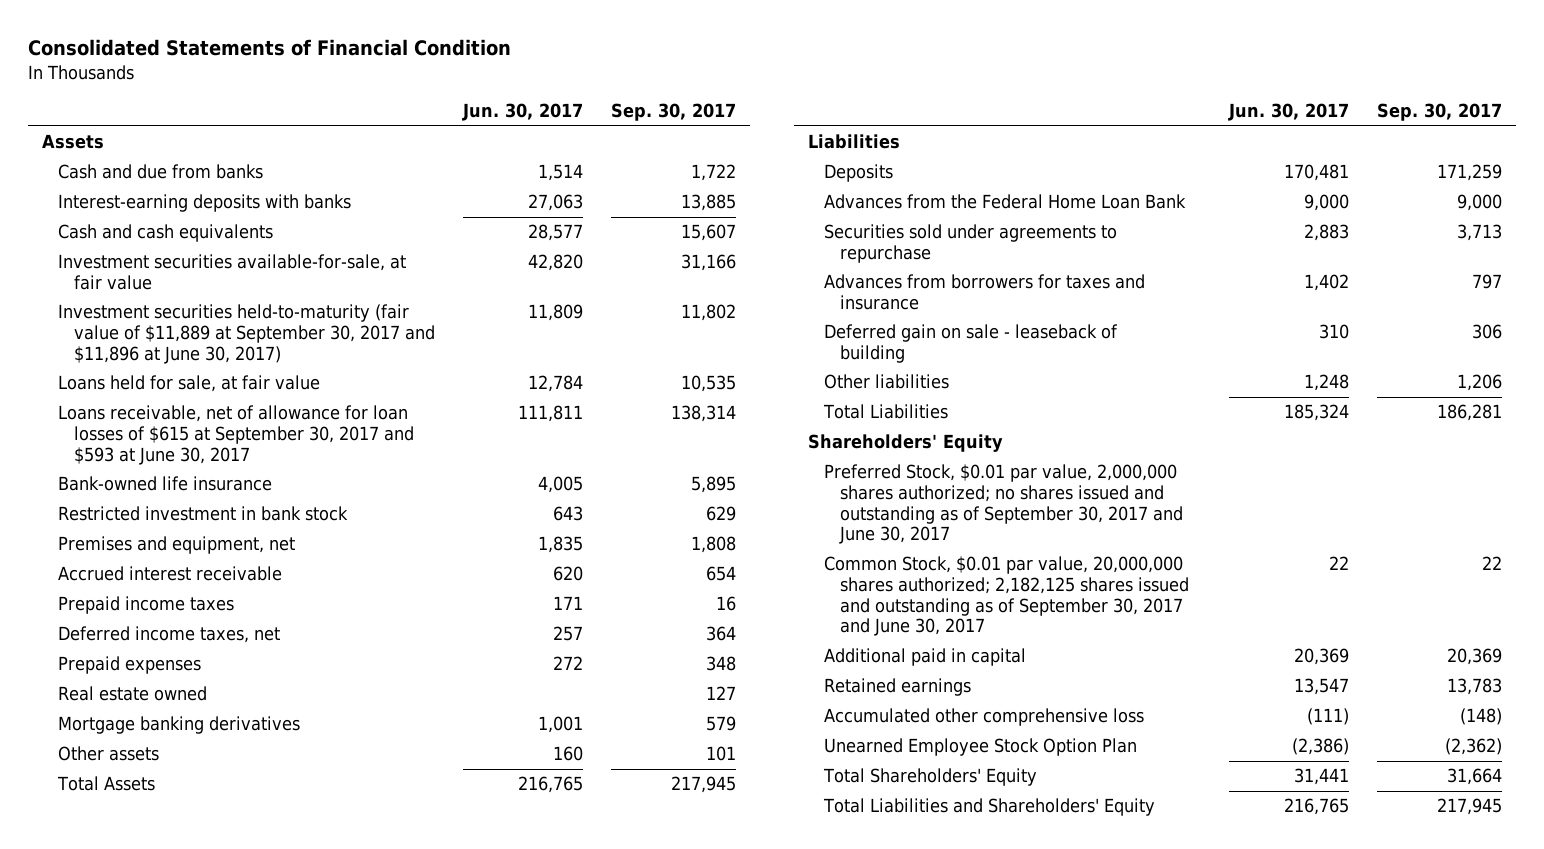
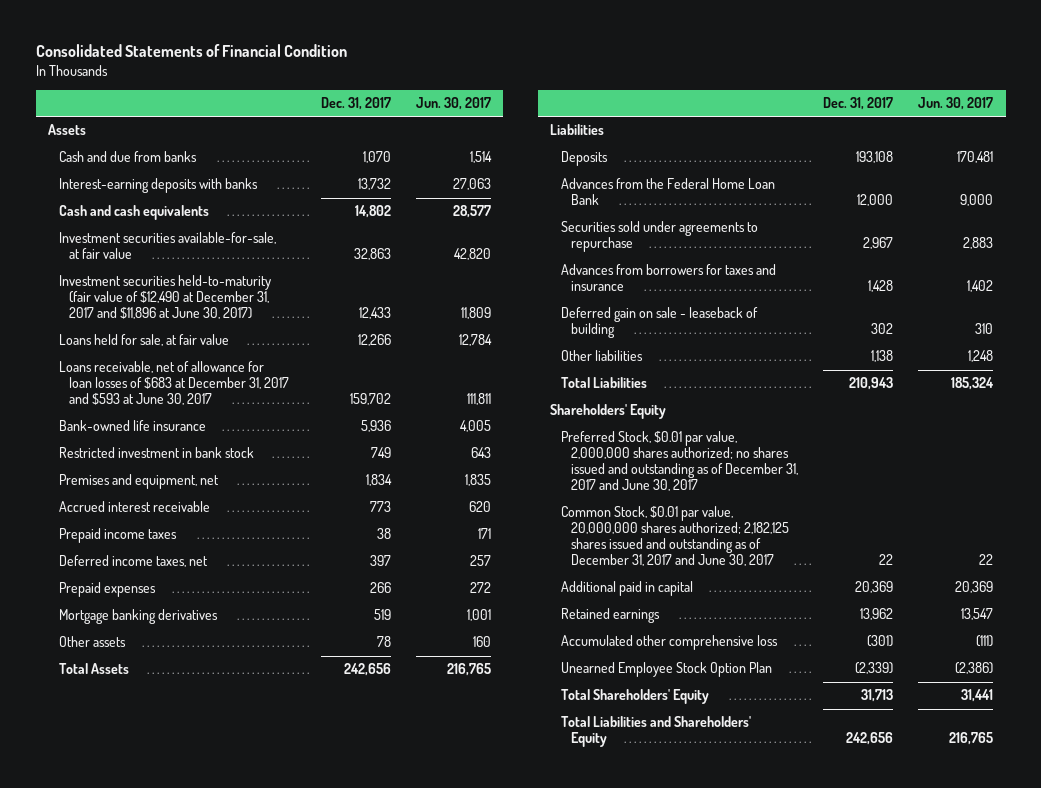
- | Jun. 30, 2017 | Sep. 30, 2017
+ | Dec. 31, 2017 | Jun. 30, 2017
- Investment securities held-to-maturity (fair value of $11,889 at September 30, 2017 and $11,896 at June 30, 2017) | 11,809 | 11,802
+ Investment securities held-to-maturity (fair value of $12,490 at December 31, 2017 and $11,896 at June 30, 2017) | 12,433 | 11,809
- Loans receivable, net of allowance for loan losses of $615 at September 30, 2017 and $593 at June 30, 2017 | 111,811 | 138,314
+ Loans receivable, net of allowance for loan losses of $683 at December 31, 2017 and $593 at June 30, 2017 | 159,702 | 111,811
- Real estate owned | | 127
- Preferred Stock, $0.01 par value, 2,000,000 shares authorized; no shares issued and outstanding as of September 30, 2017 and June 30, 2017
- Common Stock, $0.01 par value, 20,000,000 shares authorized; 2,182,125 shares issued and outstanding as of September 30, 2017 and June 30, 2017 | 22 | 22
+ Preferred Stock, $0.01 par value, 2,000,000 shares authorized; no shares issued and outstanding as of December 31, 2017 and June 30, 2017
+ Common Stock, $0.01 par value, 20,000,000 shares authorized; 2,182,125 shares issued and outstanding as of December 31, 2017 and June 30, 2017 | 22 | 22

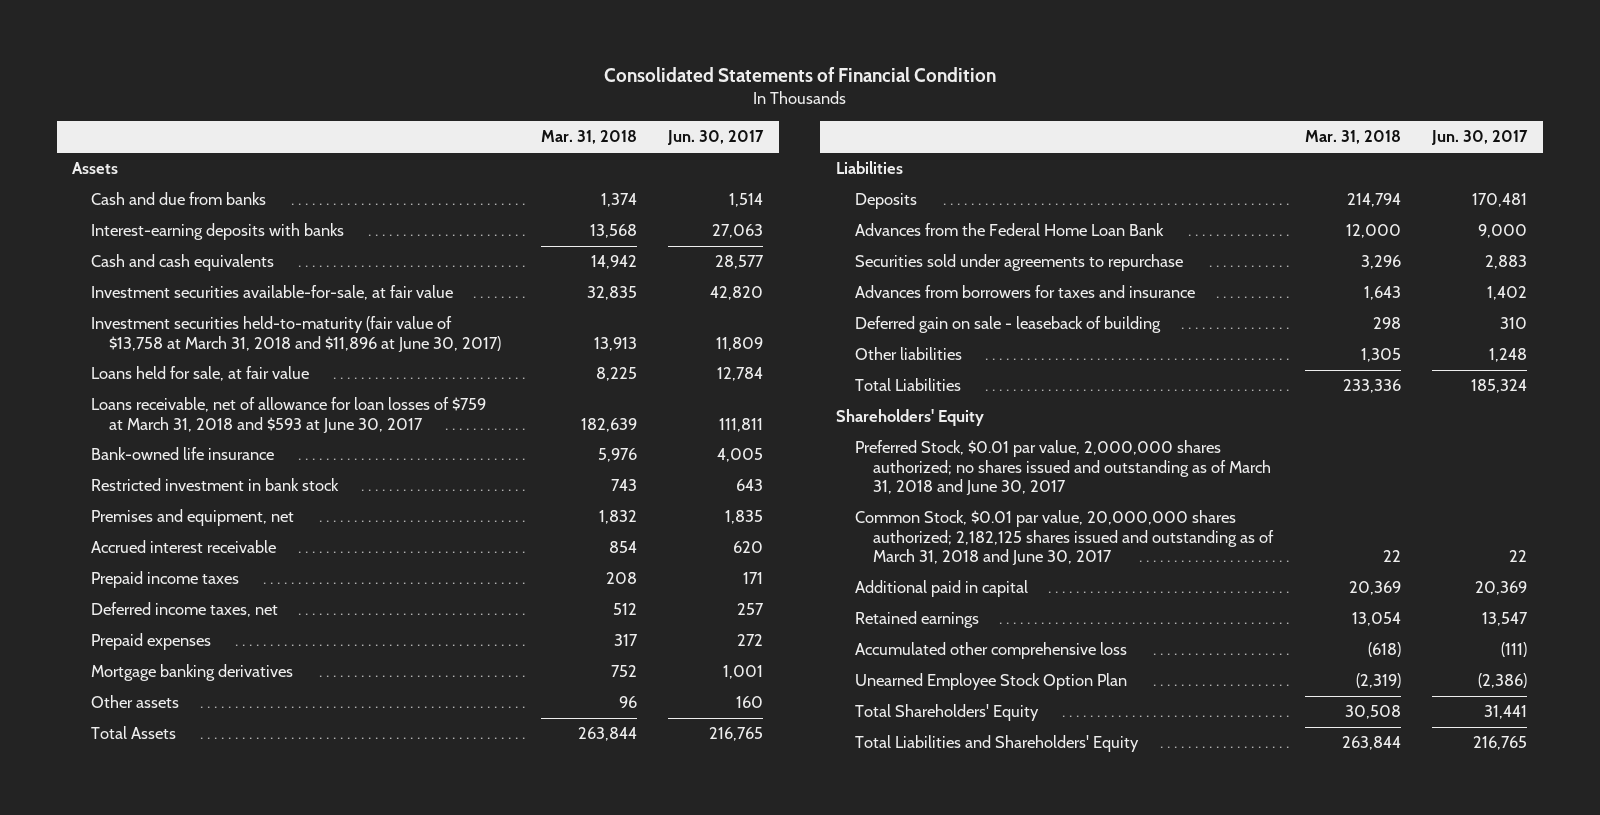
- | Dec. 31, 2017 | Jun. 30, 2017
+ | Mar. 31, 2018 | Jun. 30, 2017
- Investment securities held-to-maturity (fair value of $12,490 at December 31, 2017 and $11,896 at June 30, 2017) | 12,433 | 11,809
+ Investment securities held-to-maturity (fair value of $13,758 at March 31, 2018 and $11,896 at June 30, 2017) | 13,913 | 11,809
- Loans receivable, net of allowance for loan losses of $683 at December 31, 2017 and $593 at June 30, 2017 | 159,702 | 111,811
+ Loans receivable, net of allowance for loan losses of $759 at March 31, 2018 and $593 at June 30, 2017 | 182,639 | 111,811
- Preferred Stock, $0.01 par value, 2,000,000 shares authorized; no shares issued and outstanding as of December 31, 2017 and June 30, 2017
- Common Stock, $0.01 par value, 20,000,000 shares authorized; 2,182,125 shares issued and outstanding as of December 31, 2017 and June 30, 2017 | 22 | 22
+ Preferred Stock, $0.01 par value, 2,000,000 shares authorized; no shares issued and outstanding as of March 31, 2018 and June 30, 2017
+ Common Stock, $0.01 par value, 20,000,000 shares authorized; 2,182,125 shares issued and outstanding as of March 31, 2018 and June 30, 2017 | 22 | 22

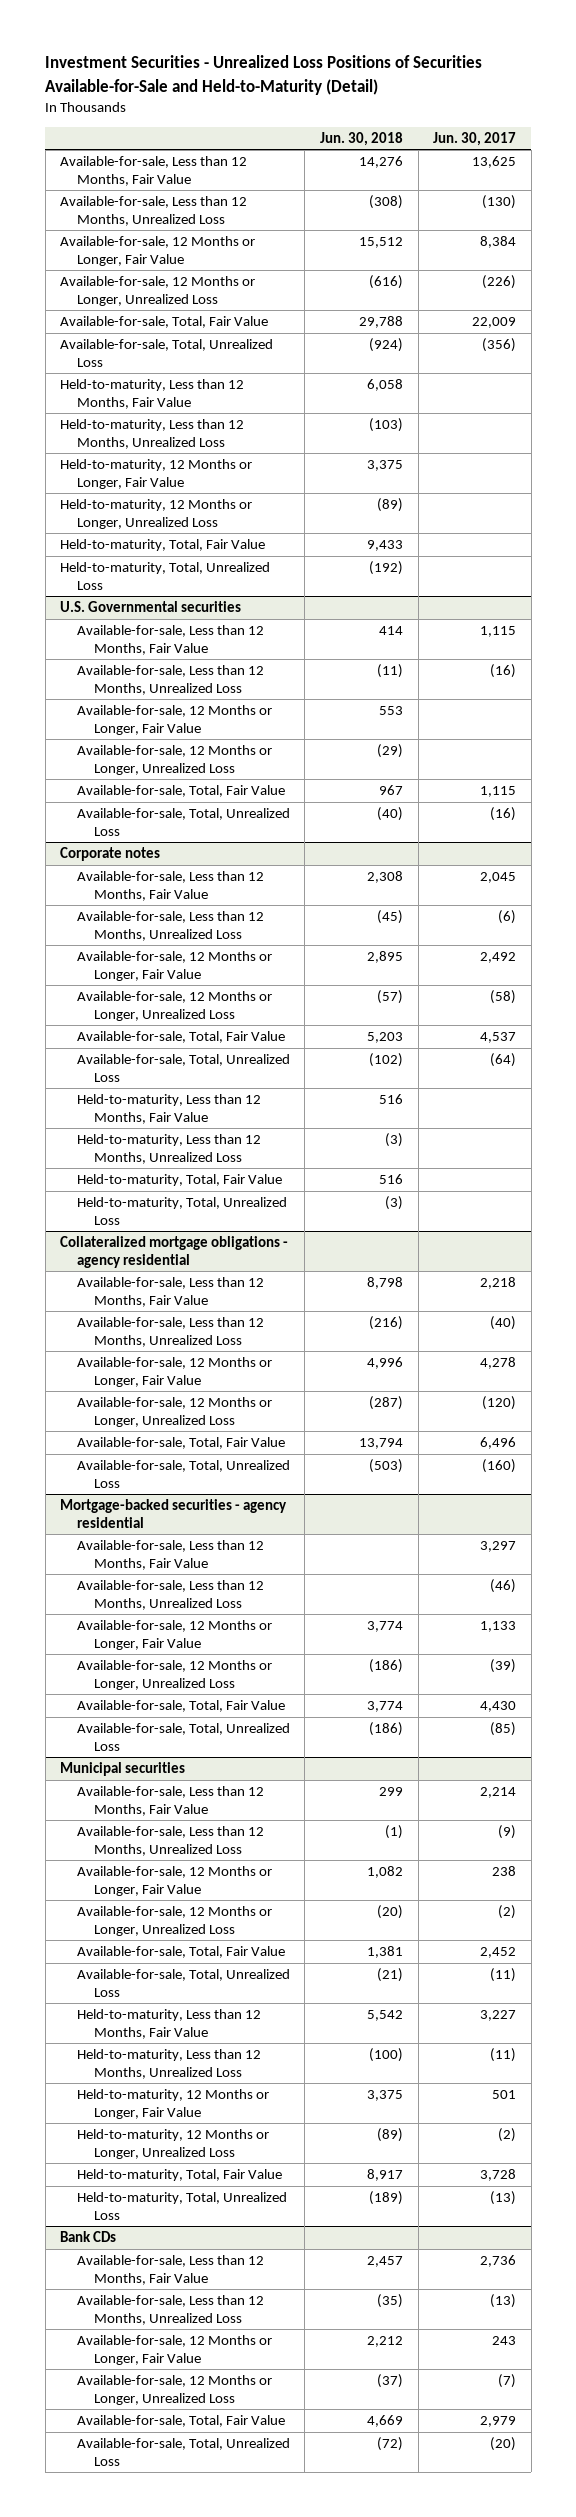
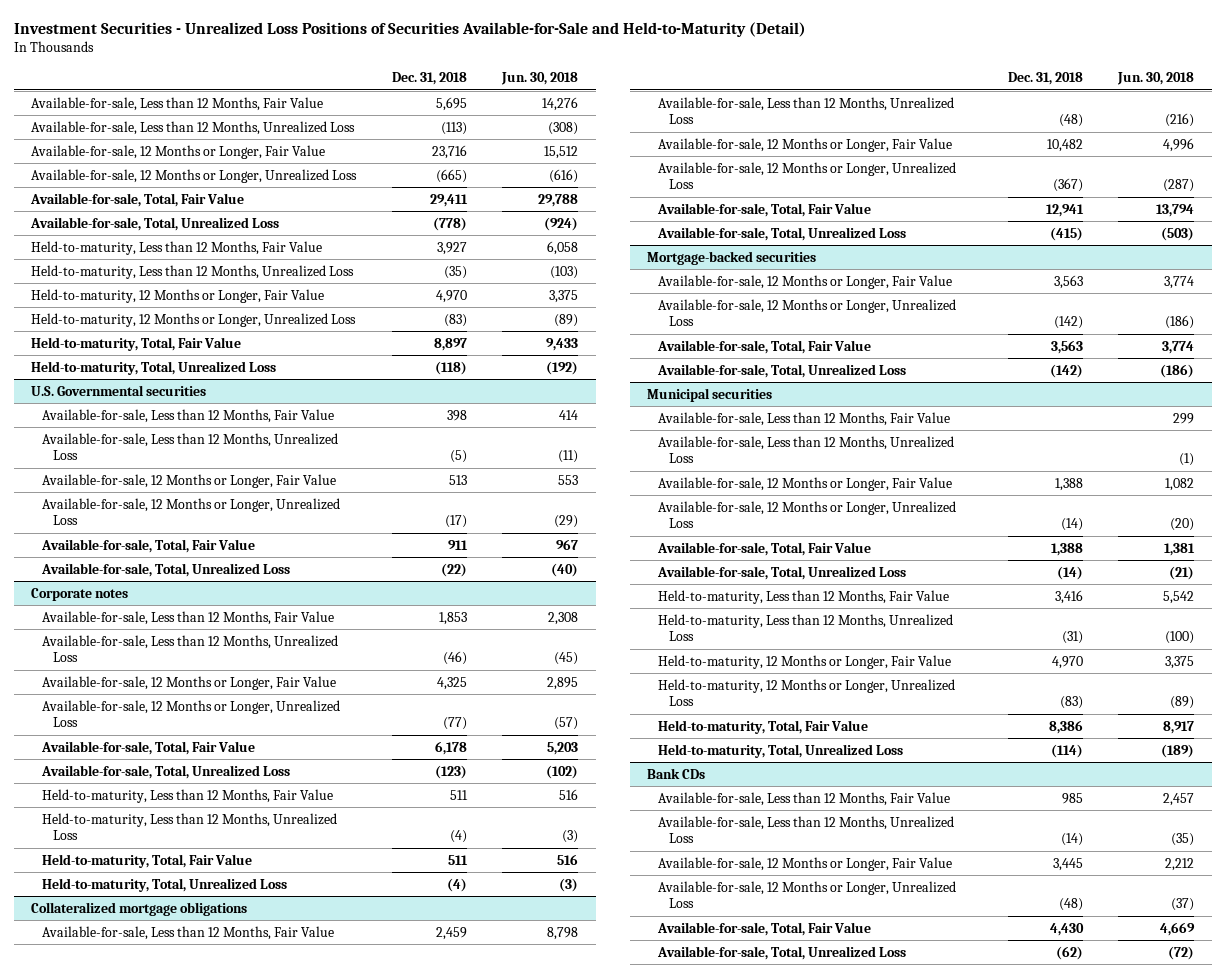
- | Jun. 30, 2018 | Jun. 30, 2017
+ | Dec. 31, 2018 | Jun. 30, 2018
- Collateralized mortgage obligations - agency residential
+ Collateralized mortgage obligations
- Mortgage-backed securities - agency residential
- Available-for-sale, Less than 12 Months, Fair Value | | 3,297
- Available-for-sale, Less than 12 Months, Unrealized Loss | | (46)
+ Mortgage-backed securities

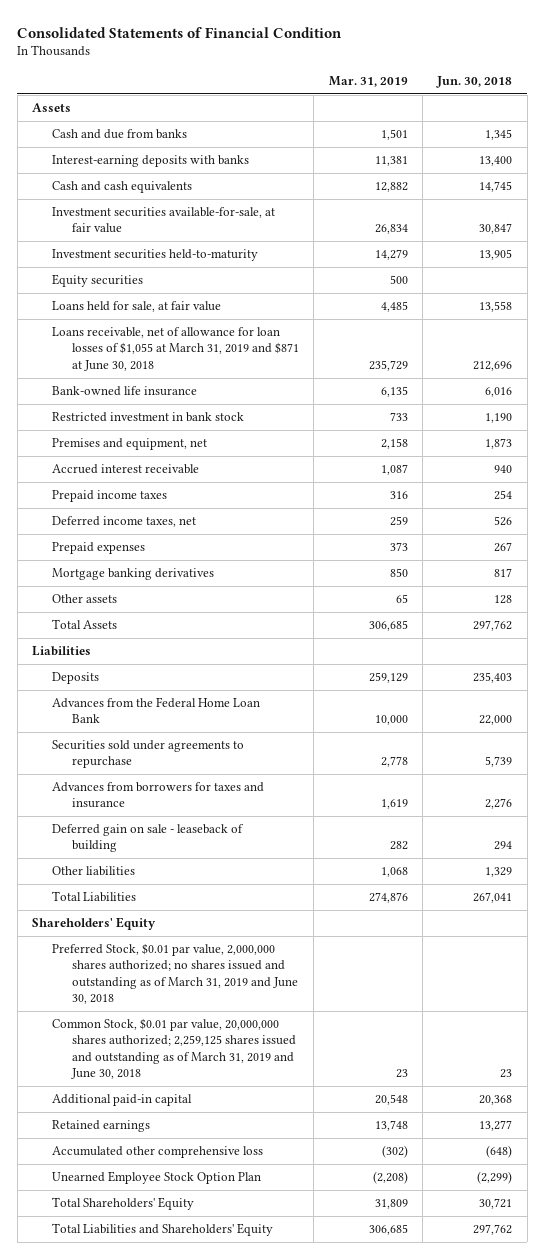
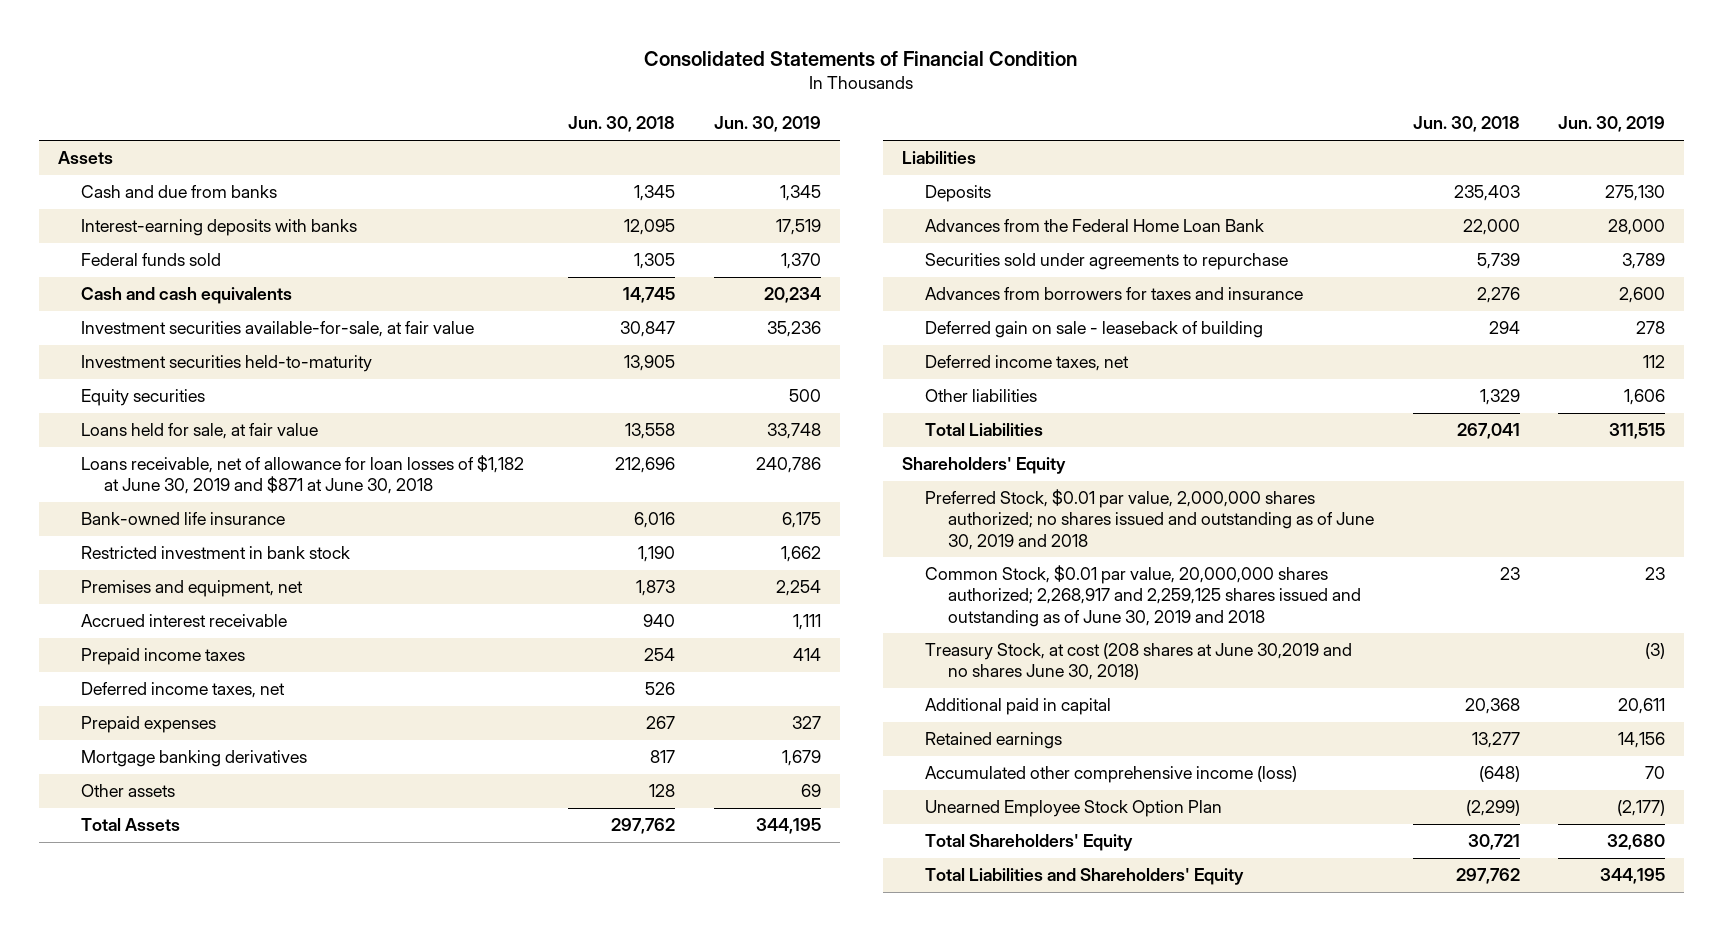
- | Mar. 31, 2019 | Jun. 30, 2018
+ | Jun. 30, 2018 | Jun. 30, 2019
- Interest-earning deposits with banks | 11,381 | 13,400
+ Interest-earning deposits with banks | 12,095 | 17,519
+ Federal funds sold | 1,305 | 1,370
- Loans receivable, net of allowance for loan losses of $1,055 at March 31, 2019 and $871 at June 30, 2018 | 235,729 | 212,696
+ Loans receivable, net of allowance for loan losses of $1,182 at June 30, 2019 and $871 at June 30, 2018 | 212,696 | 240,786
+ Deferred income taxes, net | | 112
- Preferred Stock, $0.01 par value, 2,000,000 shares authorized; no shares issued and outstanding as of March 31, 2019 and June 30, 2018
- Common Stock, $0.01 par value, 20,000,000 shares authorized; 2,259,125 shares issued and outstanding as of March 31, 2019 and June 30, 2018 | 23 | 23
- Additional paid-in capital | 20,548 | 20,368
+ Preferred Stock, $0.01 par value, 2,000,000 shares authorized; no shares issued and outstanding as of June 30, 2019 and 2018
+ Common Stock, $0.01 par value, 20,000,000 shares authorized; 2,268,917 and 2,259,125 shares issued and outstanding as of June 30, 2019 and 2018 | 23 | 23
+ Treasury Stock, at cost (208 shares at June 30,2019 and no shares June 30, 2018) | | (3)
+ Additional paid in capital | 20,368 | 20,611
- Accumulated other comprehensive loss | (302) | (648)
+ Accumulated other comprehensive income (loss) | (648) | 70

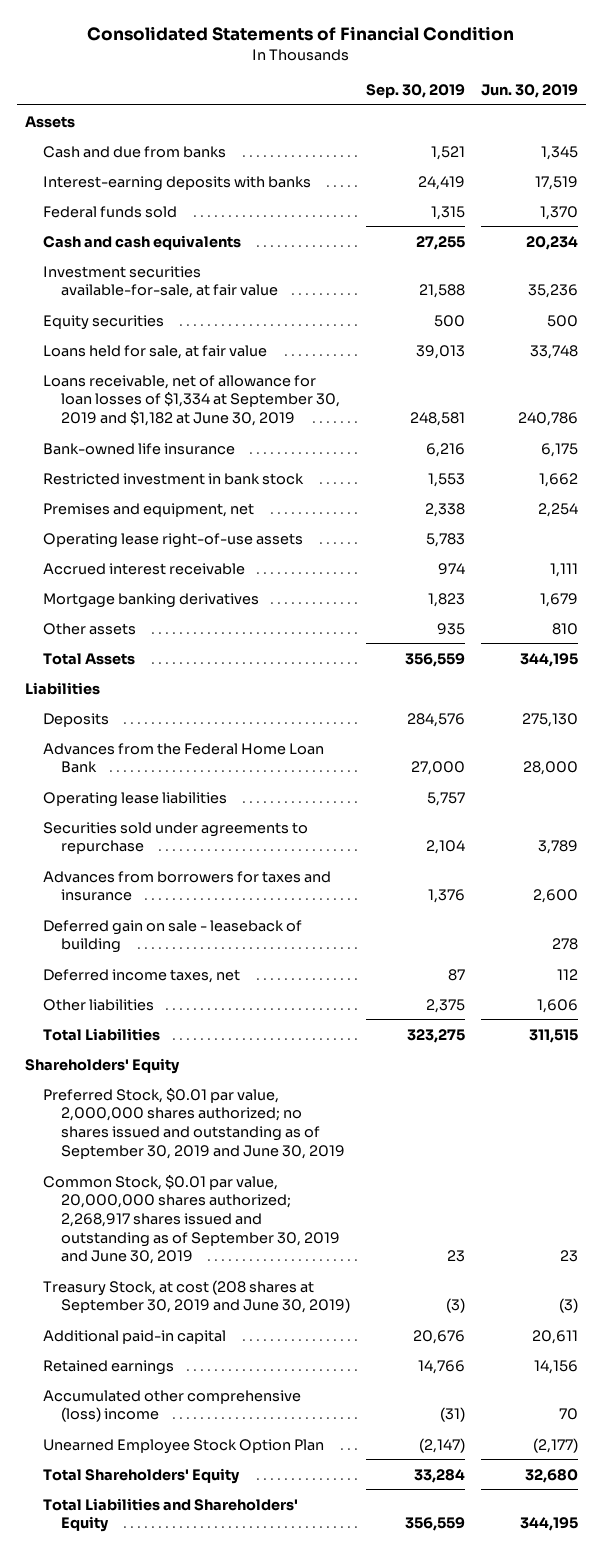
- | Jun. 30, 2018 | Jun. 30, 2019
+ | Sep. 30, 2019 | Jun. 30, 2019
- Investment securities held-to-maturity | 13,905 |
- Loans receivable, net of allowance for loan losses of $1,182 at June 30, 2019 and $871 at June 30, 2018 | 212,696 | 240,786
+ Loans receivable, net of allowance for loan losses of $1,334 at September 30, 2019 and $1,182 at June 30, 2019 | 248,581 | 240,786
+ Operating lease right-of-use assets | 5,783 |
- Prepaid income taxes | 254 | 414
- Deferred income taxes, net | 526 |
- Prepaid expenses | 267 | 327
- Other assets | 128 | 69
+ Other assets | 935 | 810
+ Operating lease liabilities | 5,757 |
- Preferred Stock, $0.01 par value, 2,000,000 shares authorized; no shares issued and outstanding as of June 30, 2019 and 2018
- Common Stock, $0.01 par value, 20,000,000 shares authorized; 2,268,917 and 2,259,125 shares issued and outstanding as of June 30, 2019 and 2018 | 23 | 23
- Treasury Stock, at cost (208 shares at June 30,2019 and no shares June 30, 2018) | | (3)
- Additional paid in capital | 20,368 | 20,611
+ Preferred Stock, $0.01 par value, 2,000,000 shares authorized; no shares issued and outstanding as of September 30, 2019 and June 30, 2019
+ Common Stock, $0.01 par value, 20,000,000 shares authorized; 2,268,917 shares issued and outstanding as of September 30, 2019 and June 30, 2019 | 23 | 23
+ Treasury Stock, at cost (208 shares at September 30, 2019 and June 30, 2019) | (3) | (3)
+ Additional paid-in capital | 20,676 | 20,611
- Accumulated other comprehensive income (loss) | (648) | 70
+ Accumulated other comprehensive (loss) income | (31) | 70

